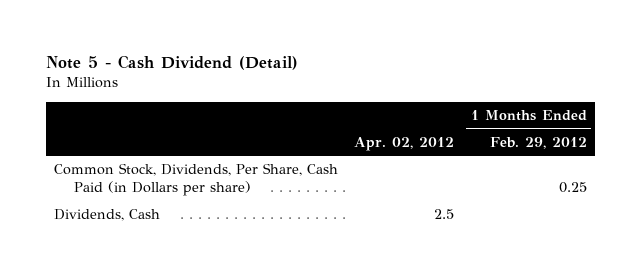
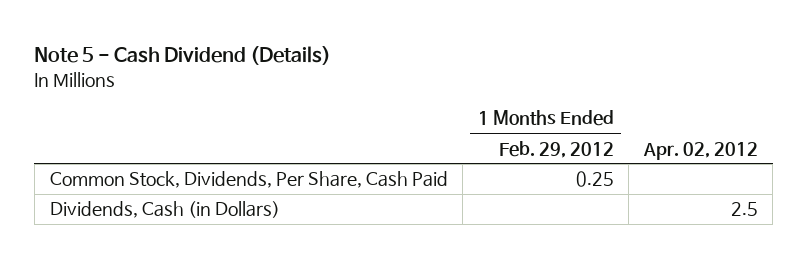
- Note 5 - Cash Dividend (Detail)
+ Note 5 - Cash Dividend (Details)
- | Apr. 02, 2012 | 1 Months Ended Feb. 29, 2012
+ | 1 Months Ended Feb. 29, 2012 | Apr. 02, 2012
- Common Stock, Dividends, Per Share, Cash Paid (in Dollars per share) | | 0.25
- Dividends, Cash | 2.5 |
+ Common Stock, Dividends, Per Share, Cash Paid | 0.25 |
+ Dividends, Cash (in Dollars) | | 2.5

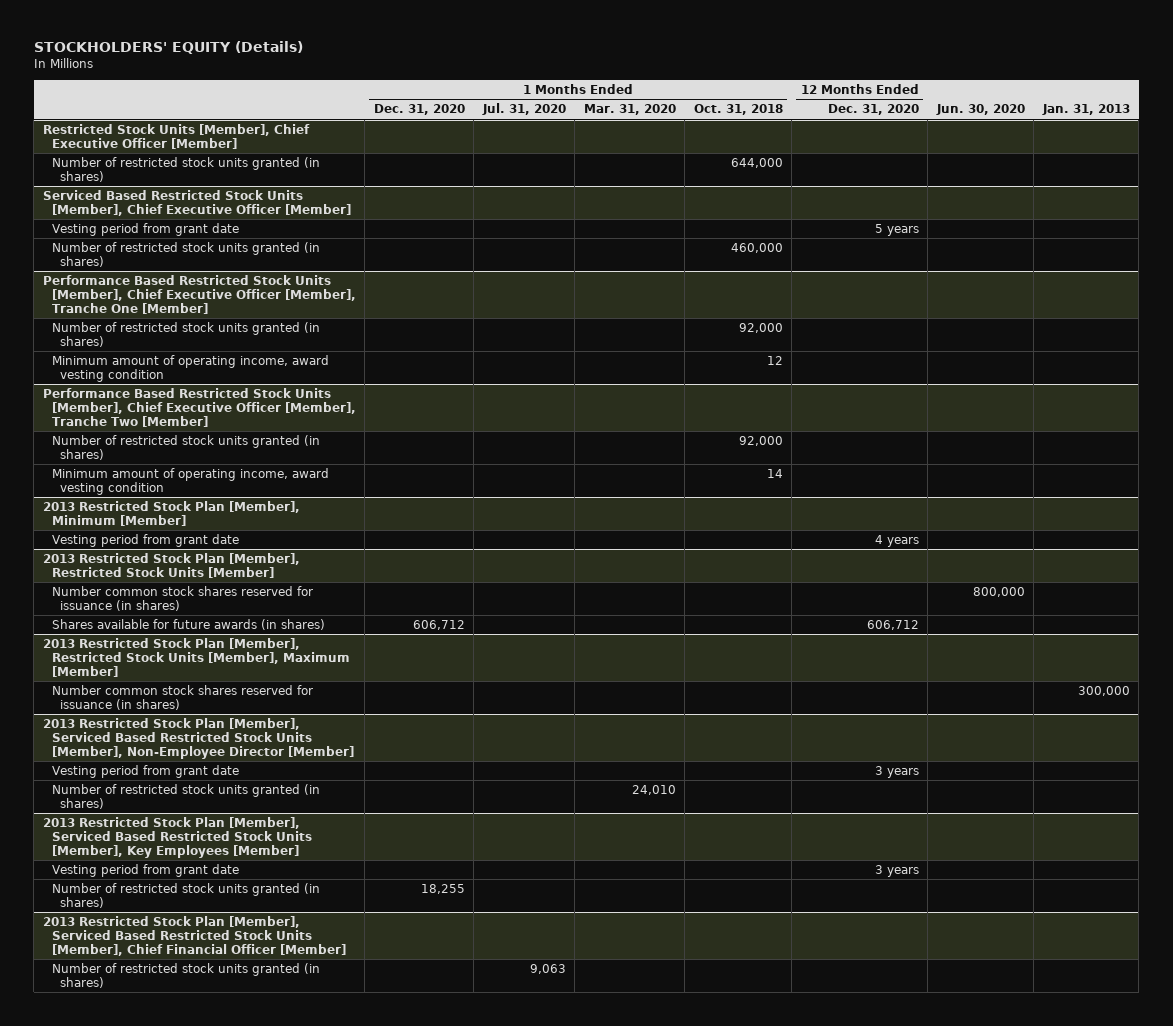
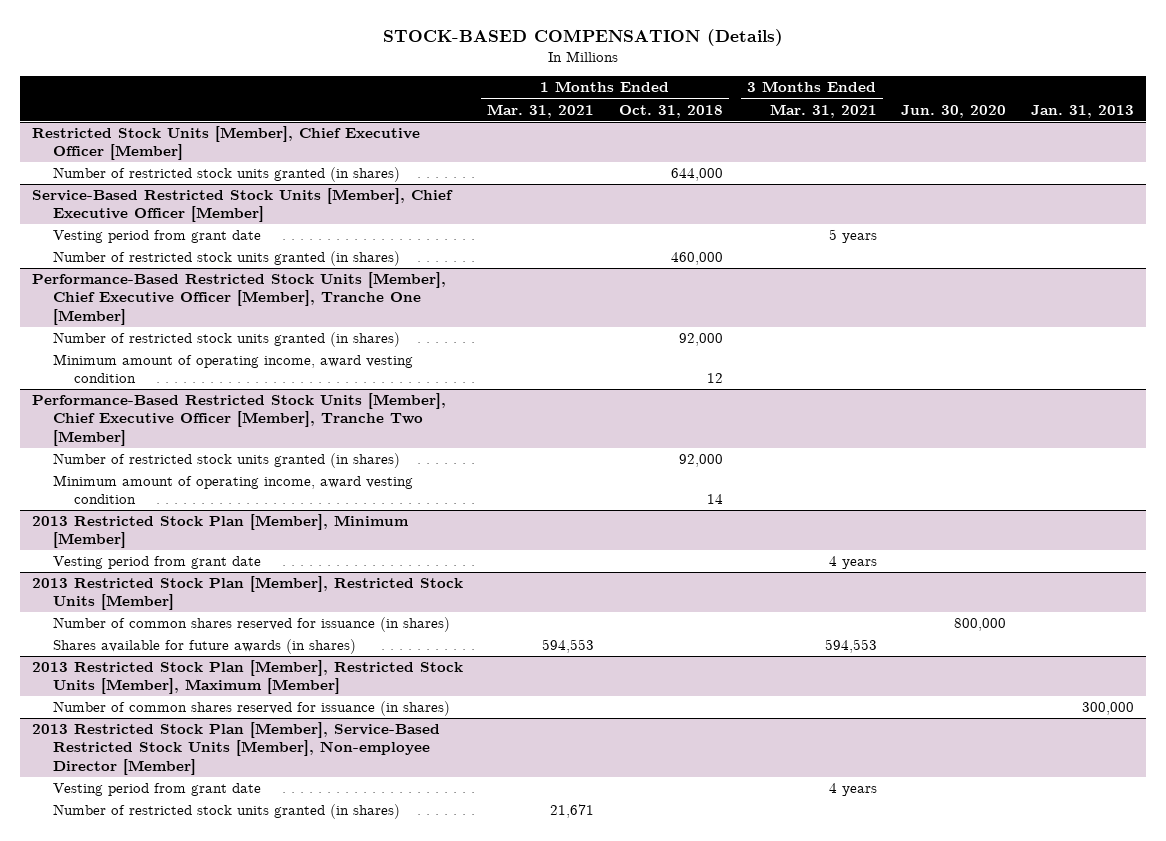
- STOCKHOLDERS' EQUITY (Details)
+ STOCK-BASED COMPENSATION (Details)
- | 1 Months Ended Dec. 31, 2020 | 1 Months Ended Jul. 31, 2020 | 1 Months Ended Mar. 31, 2020 | 1 Months Ended Oct. 31, 2018 | 12 Months Ended Dec. 31, 2020 | Jun. 30, 2020 | Jan. 31, 2013
+ | 1 Months Ended Mar. 31, 2021 | 1 Months Ended Oct. 31, 2018 | 3 Months Ended Mar. 31, 2021 | Jun. 30, 2020 | Jan. 31, 2013
- Serviced Based Restricted Stock Units [Member], Chief Executive Officer [Member]
+ Service-Based Restricted Stock Units [Member], Chief Executive Officer [Member]
- Performance Based Restricted Stock Units [Member], Chief Executive Officer [Member], Tranche One [Member]
+ Performance-Based Restricted Stock Units [Member], Chief Executive Officer [Member], Tranche One [Member]
- Performance Based Restricted Stock Units [Member], Chief Executive Officer [Member], Tranche Two [Member]
+ Performance-Based Restricted Stock Units [Member], Chief Executive Officer [Member], Tranche Two [Member]
@ 2013 Restricted Stock Plan [Member], Restricted Stock Units [Member]
- Number common stock shares reserved for issuance (in shares) | | | | | | 800,000 |
+ Number of common shares reserved for issuance (in shares) | | | | 800,000 |
@ 2013 Restricted Stock Plan [Member], Restricted Stock Units [Member], Maximum [Member]
- Number common stock shares reserved for issuance (in shares) | | | | | | | 300,000
- 2013 Restricted Stock Plan [Member], Serviced Based Restricted Stock Units [Member], Non-Employee Director [Member]
@ 2013 Restricted Stock Plan [Member], Restricted Stock Units [Member], Maximum [Member]
+ Number of common shares reserved for issuance (in shares) | | | | | 300,000
+ 2013 Restricted Stock Plan [Member], Service-Based Restricted Stock Units [Member], Non-employee Director [Member]
- 2013 Restricted Stock Plan [Member], Serviced Based Restricted Stock Units [Member], Key Employees [Member]
- Vesting period from grant date | | | | | 3 years | |
- Number of restricted stock units granted (in shares) | 18,255 | | | | | |
- 2013 Restricted Stock Plan [Member], Serviced Based Restricted Stock Units [Member], Chief Financial Officer [Member]
- Number of restricted stock units granted (in shares) | | 9,063 | | | | |

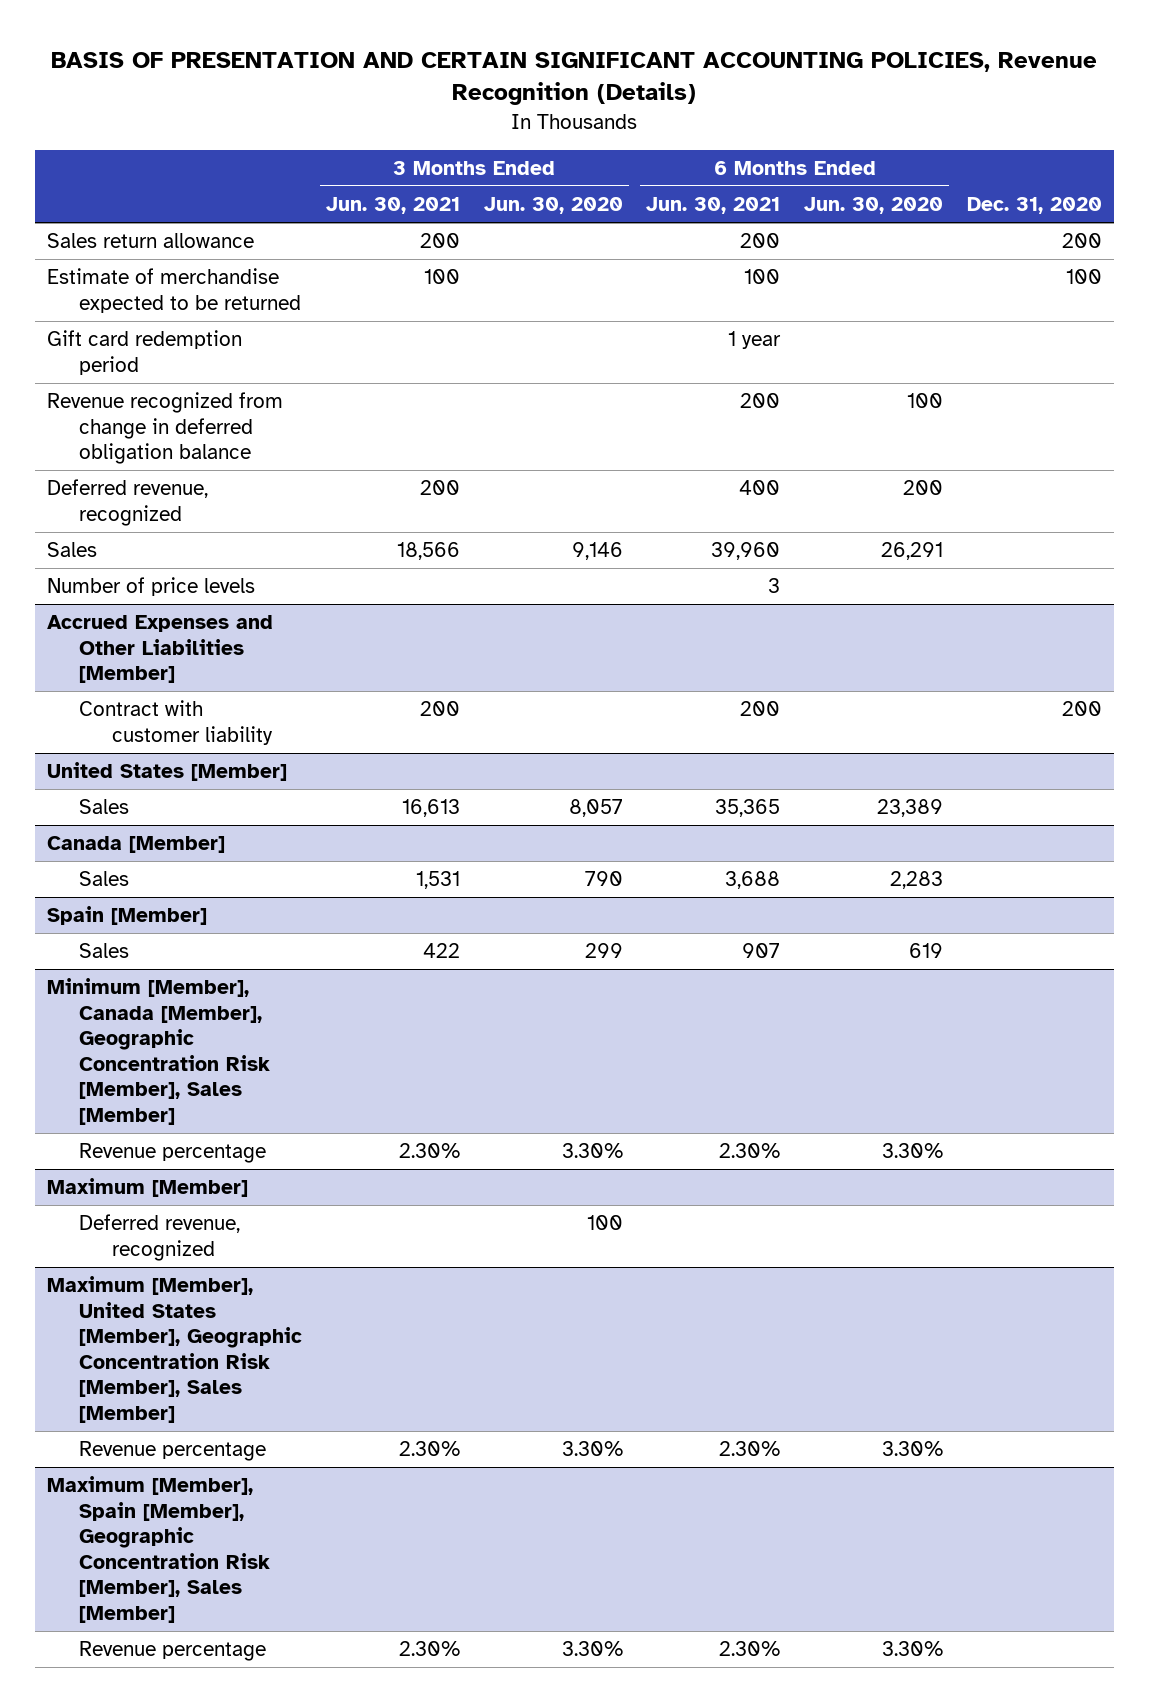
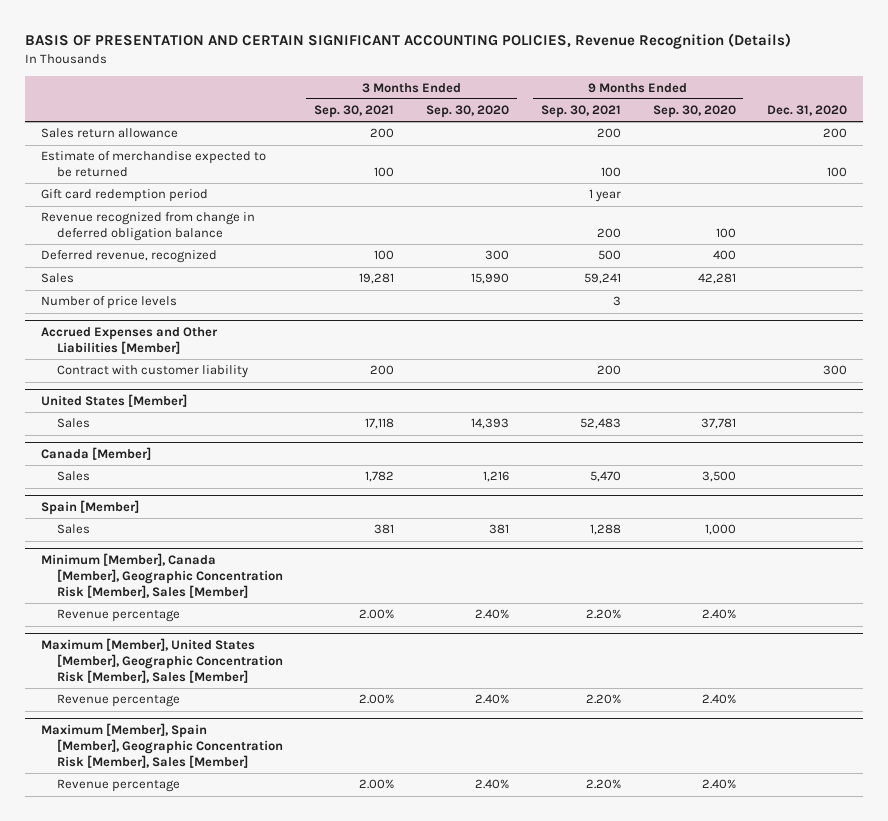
- | 3 Months Ended Jun. 30, 2021 | 3 Months Ended Jun. 30, 2020 | 6 Months Ended Jun. 30, 2021 | 6 Months Ended Jun. 30, 2020 | Dec. 31, 2020
+ | 3 Months Ended Sep. 30, 2021 | 3 Months Ended Sep. 30, 2020 | 9 Months Ended Sep. 30, 2021 | 9 Months Ended Sep. 30, 2020 | Dec. 31, 2020
@ Accrued Expenses and Other Liabilities [Member]
- Contract with customer liability | 200 | | 200 | | 200
+ Contract with customer liability | 200 | | 200 | | 300
- Maximum [Member]
- Deferred revenue, recognized | | 100 | | |

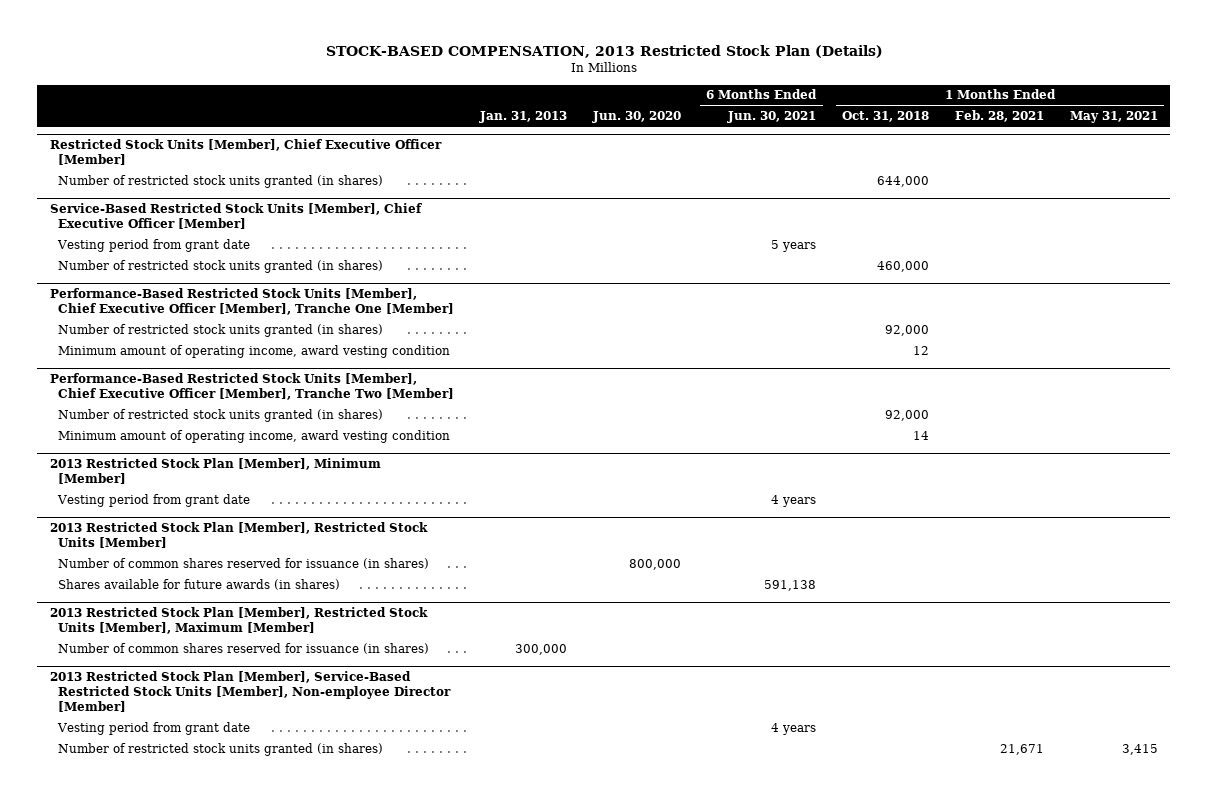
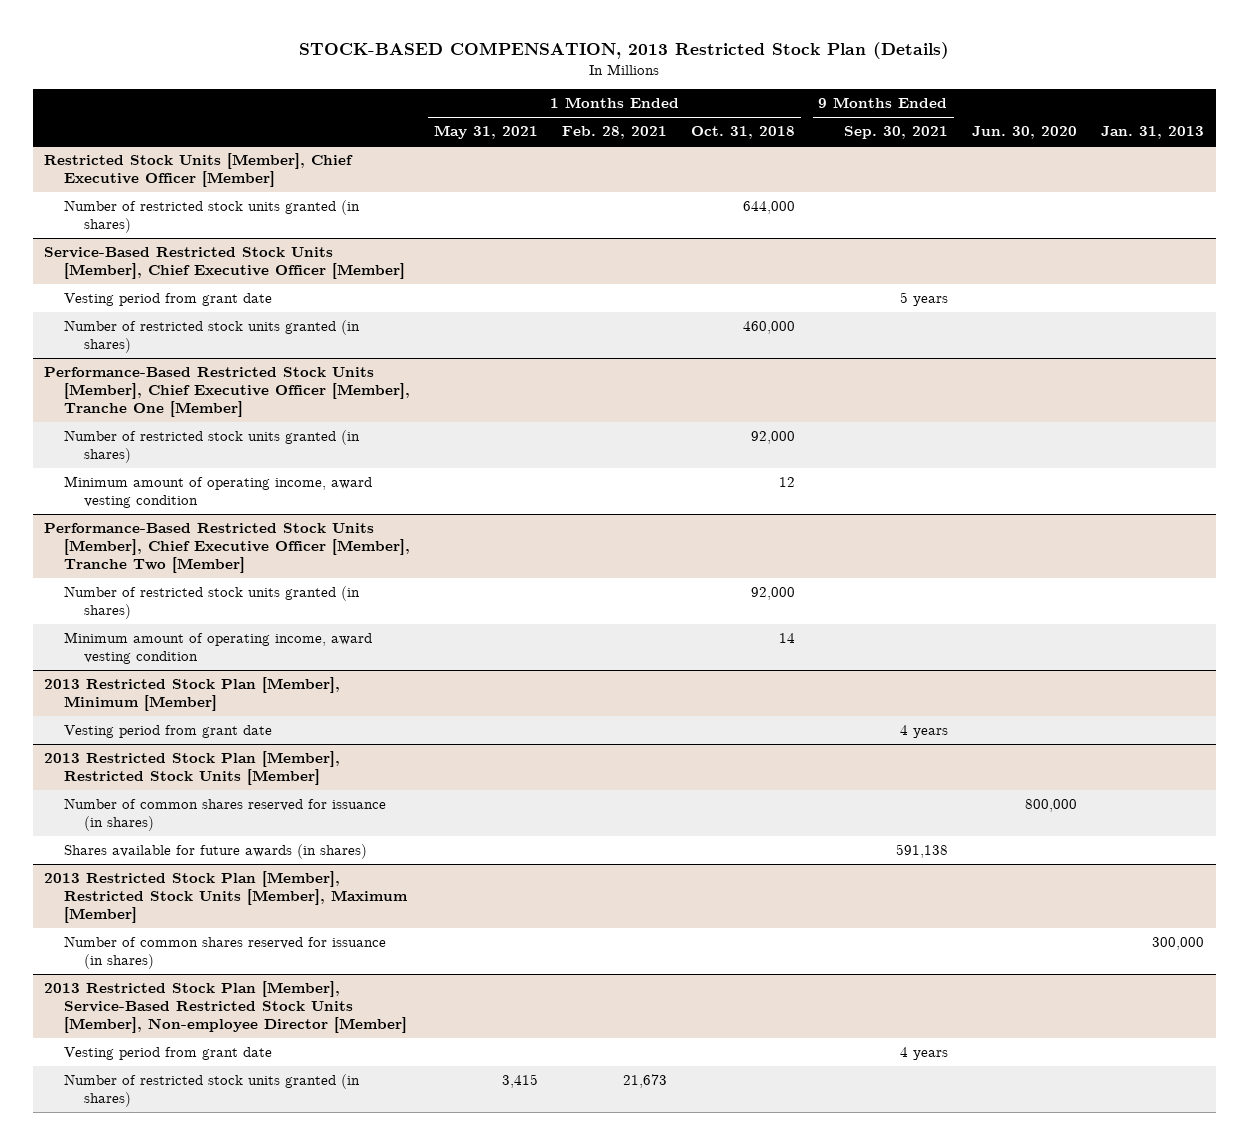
- | Jan. 31, 2013 | Jun. 30, 2020 | 6 Months Ended Jun. 30, 2021 | 1 Months Ended Oct. 31, 2018 | 1 Months Ended Feb. 28, 2021 | 1 Months Ended May 31, 2021
+ | 1 Months Ended May 31, 2021 | 1 Months Ended Feb. 28, 2021 | 1 Months Ended Oct. 31, 2018 | 9 Months Ended Sep. 30, 2021 | Jun. 30, 2020 | Jan. 31, 2013
@ 2013 Restricted Stock Plan [Member], Service-Based Restricted Stock Units [Member], Non-employee Director [Member]
- Number of restricted stock units granted (in shares) | | | | | 21,671 | 3,415
+ Number of restricted stock units granted (in shares) | 3,415 | 21,673 | | | |

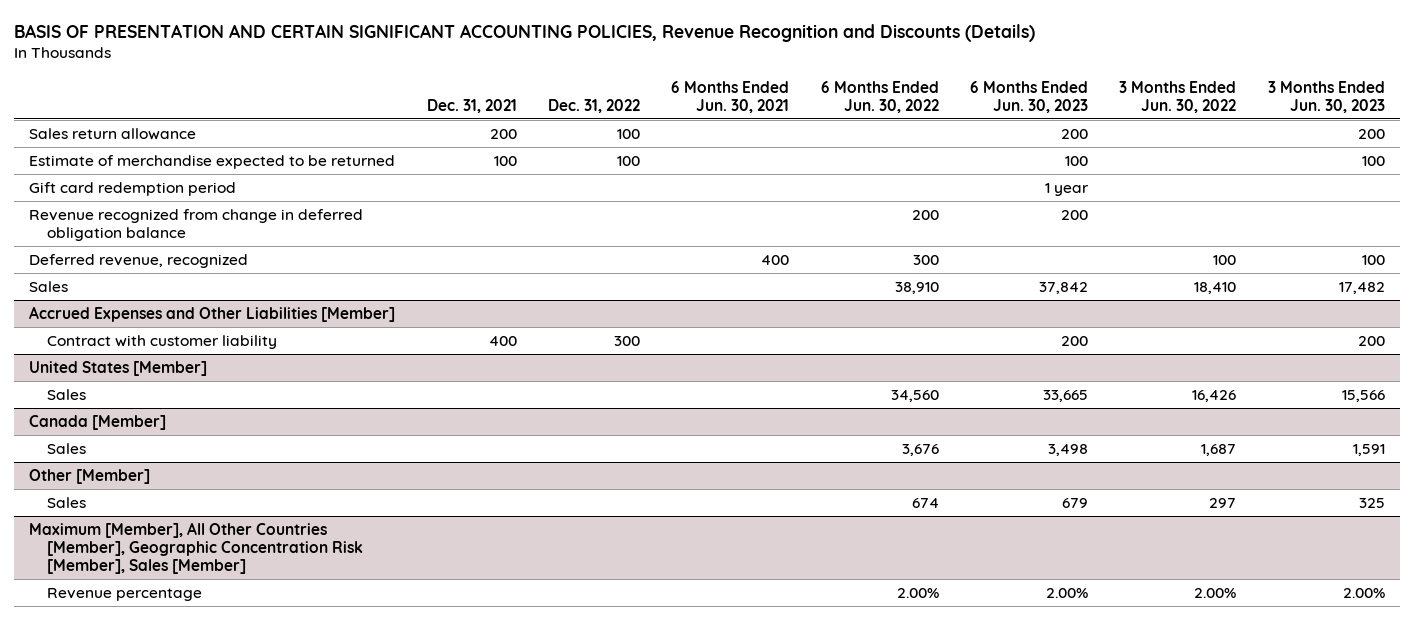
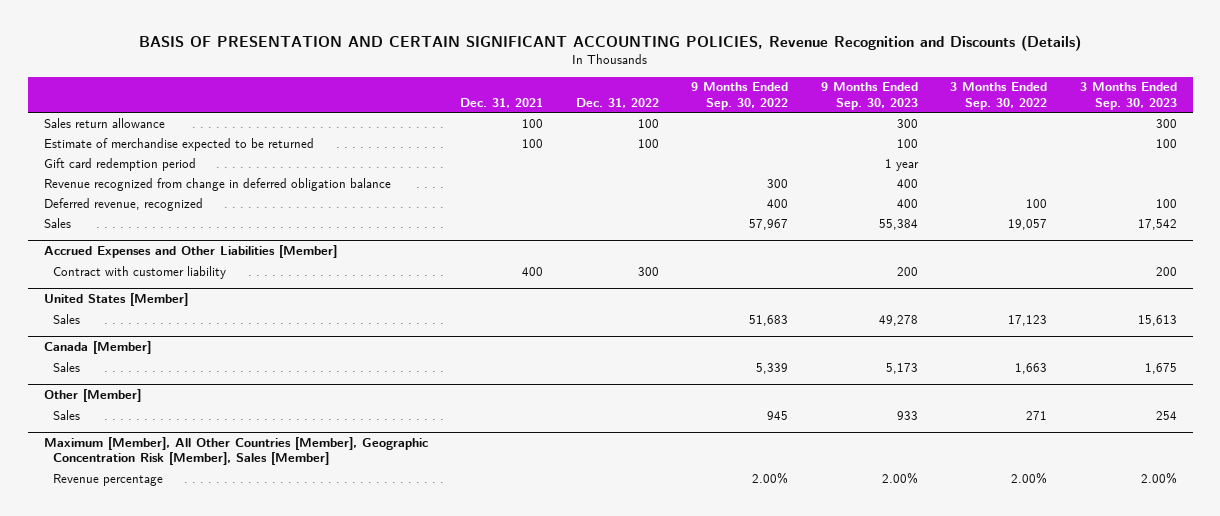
- | Dec. 31, 2021 | Dec. 31, 2022 | 6 Months Ended Jun. 30, 2021 | 6 Months Ended Jun. 30, 2022 | 6 Months Ended Jun. 30, 2023 | 3 Months Ended Jun. 30, 2022 | 3 Months Ended Jun. 30, 2023
+ | Dec. 31, 2021 | Dec. 31, 2022 | 9 Months Ended Sep. 30, 2022 | 9 Months Ended Sep. 30, 2023 | 3 Months Ended Sep. 30, 2022 | 3 Months Ended Sep. 30, 2023
- Sales return allowance | 200 | 100 | | | 200 | | 200
+ Sales return allowance | 100 | 100 | | 300 | | 300

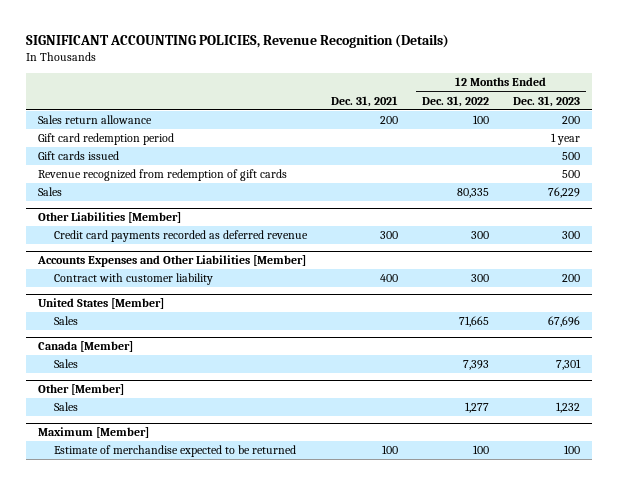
- BASIS OF PRESENTATION AND CERTAIN SIGNIFICANT ACCOUNTING POLICIES, Revenue Recognition and Discounts (Details)
+ SIGNIFICANT ACCOUNTING POLICIES, Revenue Recognition (Details)
- | Dec. 31, 2021 | Dec. 31, 2022 | 9 Months Ended Sep. 30, 2022 | 9 Months Ended Sep. 30, 2023 | 3 Months Ended Sep. 30, 2022 | 3 Months Ended Sep. 30, 2023
+ | Dec. 31, 2021 | 12 Months Ended Dec. 31, 2022 | 12 Months Ended Dec. 31, 2023
- Sales return allowance | 100 | 100 | | 300 | | 300
- Estimate of merchandise expected to be returned | 100 | 100 | | 100 | | 100
+ Sales return allowance | 200 | 100 | 200
- Revenue recognized from change in deferred obligation balance | | | 300 | 400 | |
- Deferred revenue, recognized | | | 400 | 400 | 100 | 100
+ Gift cards issued | | | 500
+ Revenue recognized from redemption of gift cards | | | 500
- Accrued Expenses and Other Liabilities [Member]
+ Other Liabilities [Member]
+ Credit card payments recorded as deferred revenue | 300 | 300 | 300
+ Accounts Expenses and Other Liabilities [Member]
- Maximum [Member], All Other Countries [Member], Geographic Concentration Risk [Member], Sales [Member]
- Revenue percentage | | | 2.00% | 2.00% | 2.00% | 2.00%
+ Maximum [Member]
+ Estimate of merchandise expected to be returned | 100 | 100 | 100

